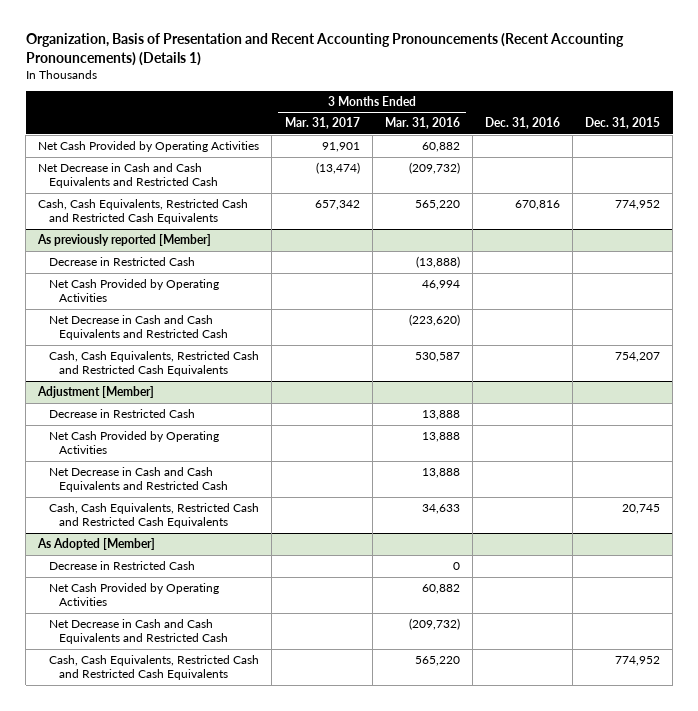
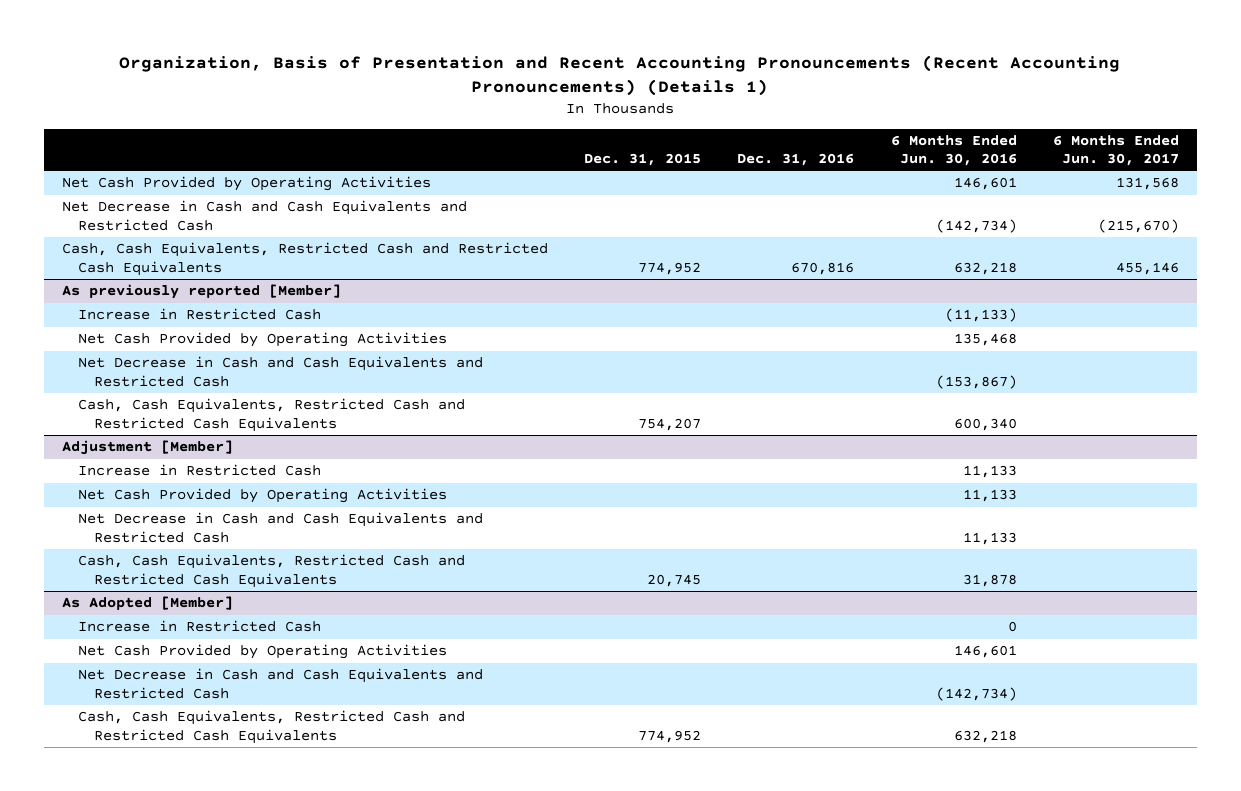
- | 3 Months Ended Mar. 31, 2017 | 3 Months Ended Mar. 31, 2016 | Dec. 31, 2016 | Dec. 31, 2015
+ | Dec. 31, 2015 | Dec. 31, 2016 | 6 Months Ended Jun. 30, 2016 | 6 Months Ended Jun. 30, 2017
@ As previously reported [Member]
- Decrease in Restricted Cash | | (13,888) | |
+ Increase in Restricted Cash | | | (11,133) |
@ Adjustment [Member]
- Decrease in Restricted Cash | | 13,888 | |
+ Increase in Restricted Cash | | | 11,133 |
@ As Adopted [Member]
- Decrease in Restricted Cash | | 0 | |
+ Increase in Restricted Cash | | | 0 |

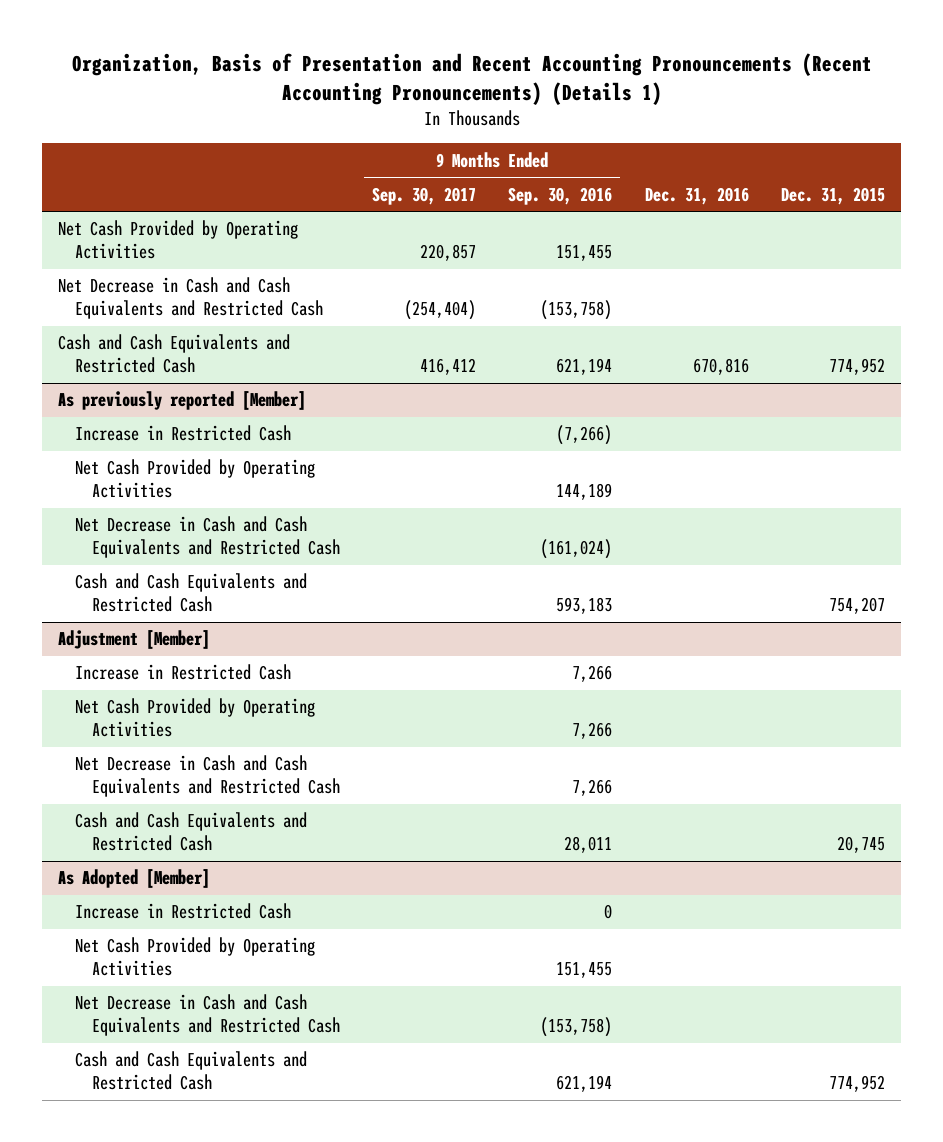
- | Dec. 31, 2015 | Dec. 31, 2016 | 6 Months Ended Jun. 30, 2016 | 6 Months Ended Jun. 30, 2017
+ | 9 Months Ended Sep. 30, 2017 | 9 Months Ended Sep. 30, 2016 | Dec. 31, 2016 | Dec. 31, 2015
- Cash, Cash Equivalents, Restricted Cash and Restricted Cash Equivalents | 774,952 | 670,816 | 632,218 | 455,146
+ Cash and Cash Equivalents and Restricted Cash | 416,412 | 621,194 | 670,816 | 774,952
@ As previously reported [Member]
- Cash, Cash Equivalents, Restricted Cash and Restricted Cash Equivalents | 754,207 | | 600,340 |
+ Cash and Cash Equivalents and Restricted Cash | | 593,183 | | 754,207
@ Adjustment [Member]
- Cash, Cash Equivalents, Restricted Cash and Restricted Cash Equivalents | 20,745 | | 31,878 |
+ Cash and Cash Equivalents and Restricted Cash | | 28,011 | | 20,745
@ As Adopted [Member]
- Cash, Cash Equivalents, Restricted Cash and Restricted Cash Equivalents | 774,952 | | 632,218 |
+ Cash and Cash Equivalents and Restricted Cash | | 621,194 | | 774,952

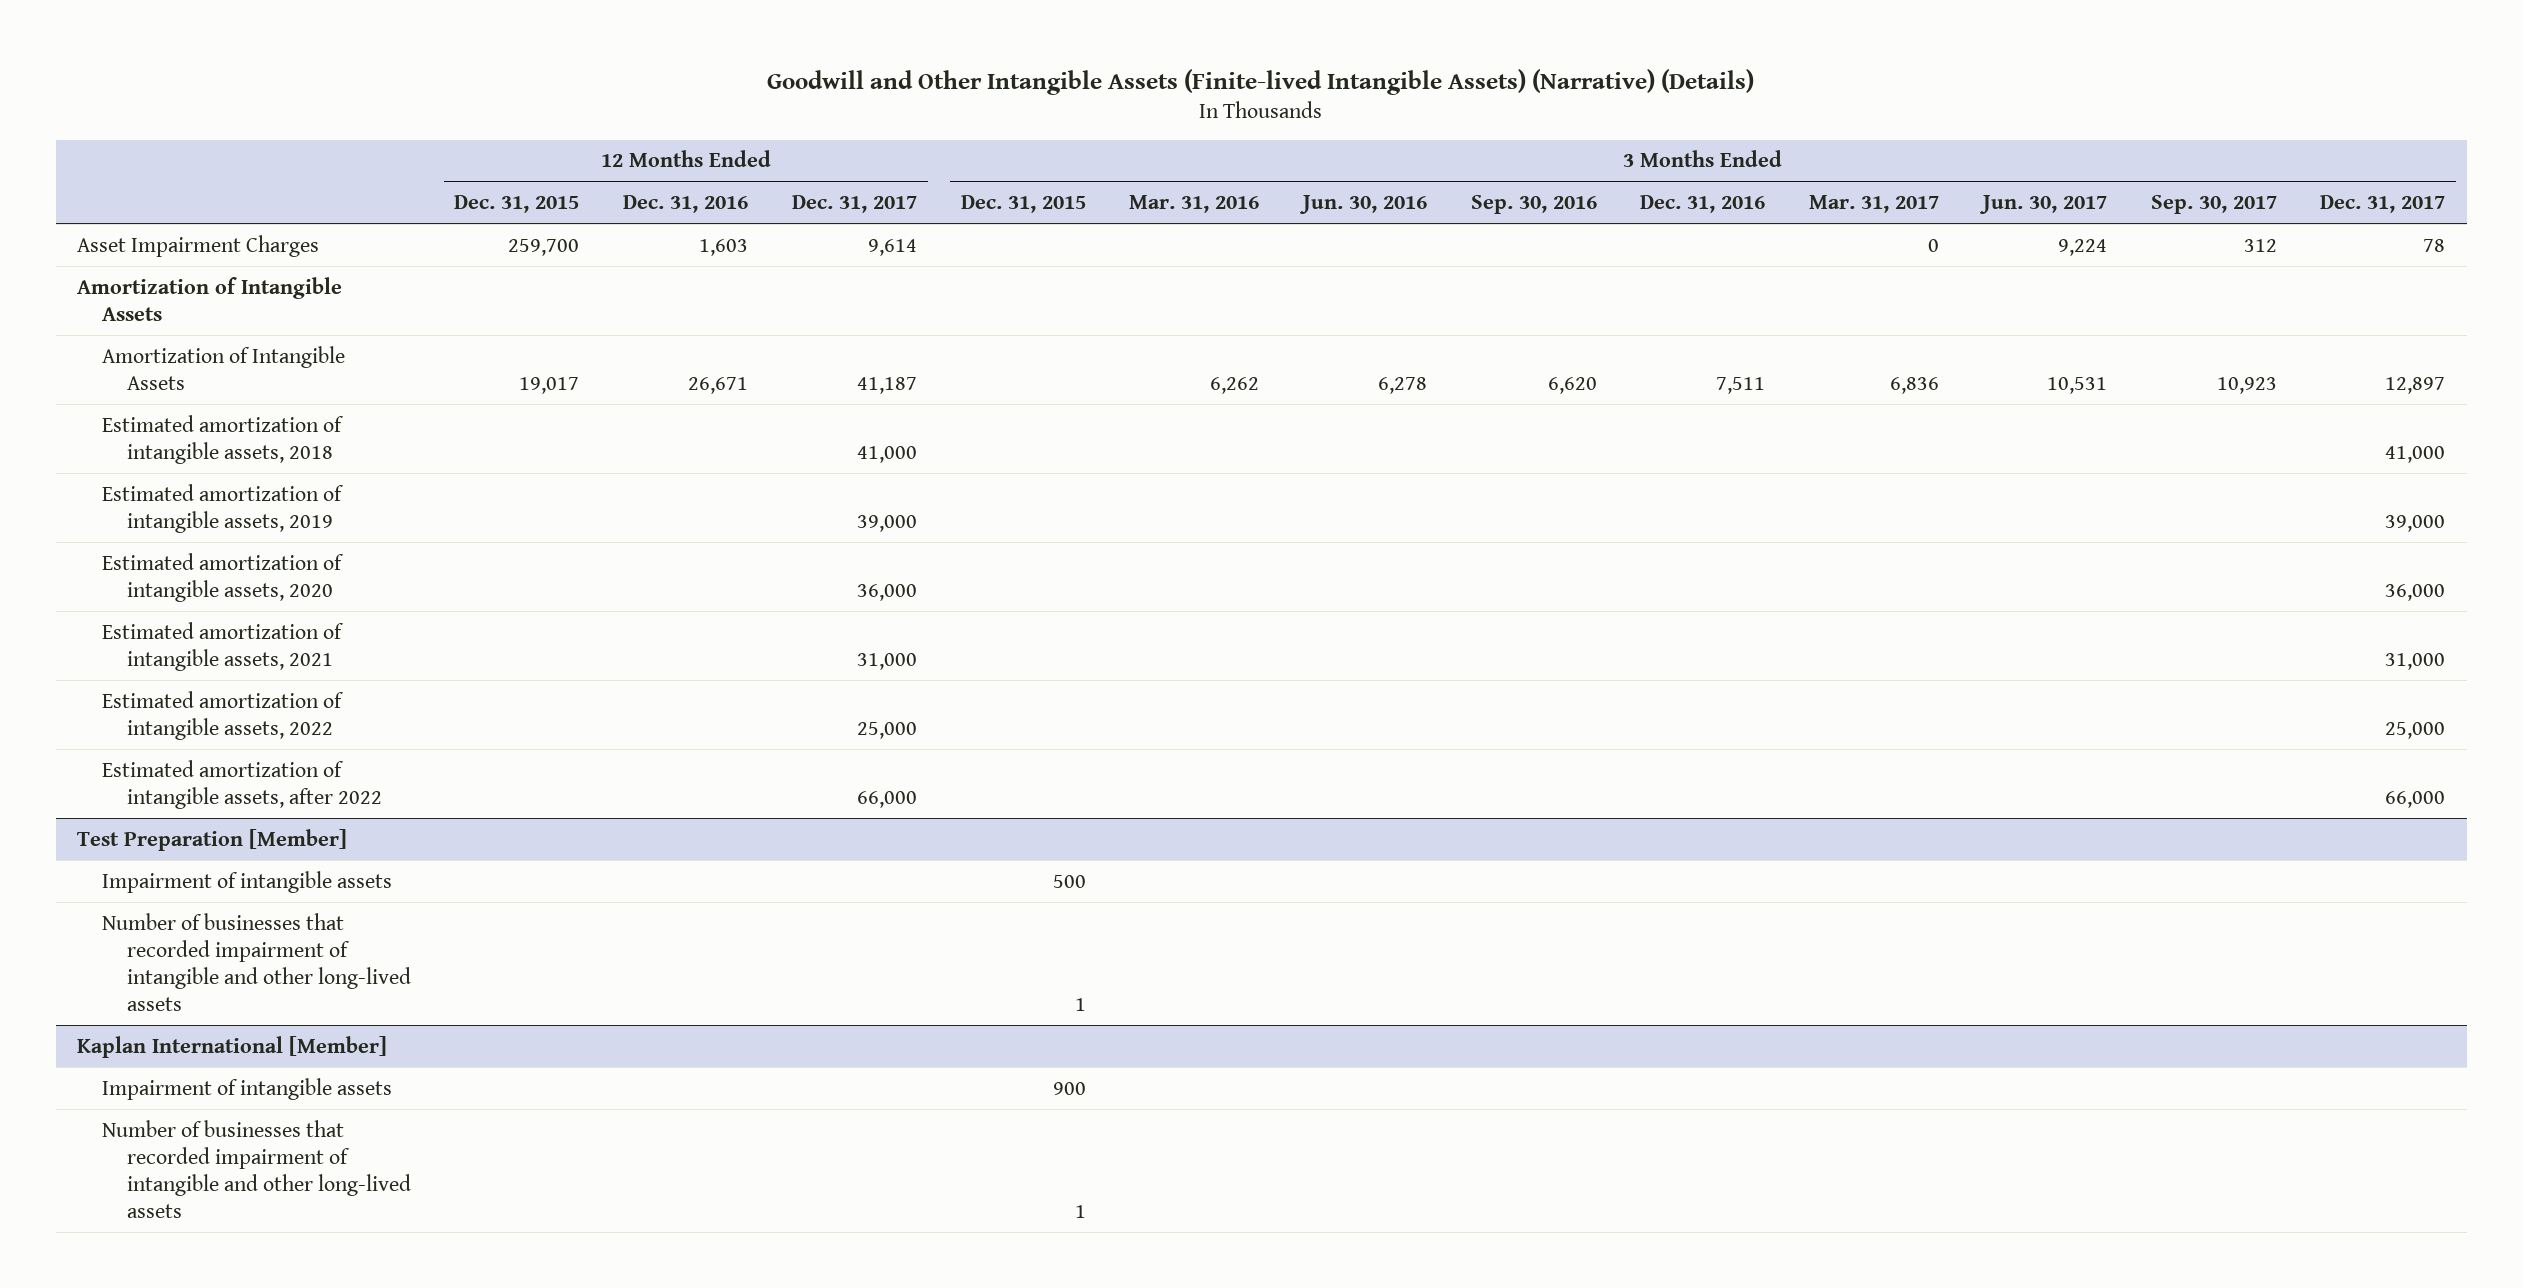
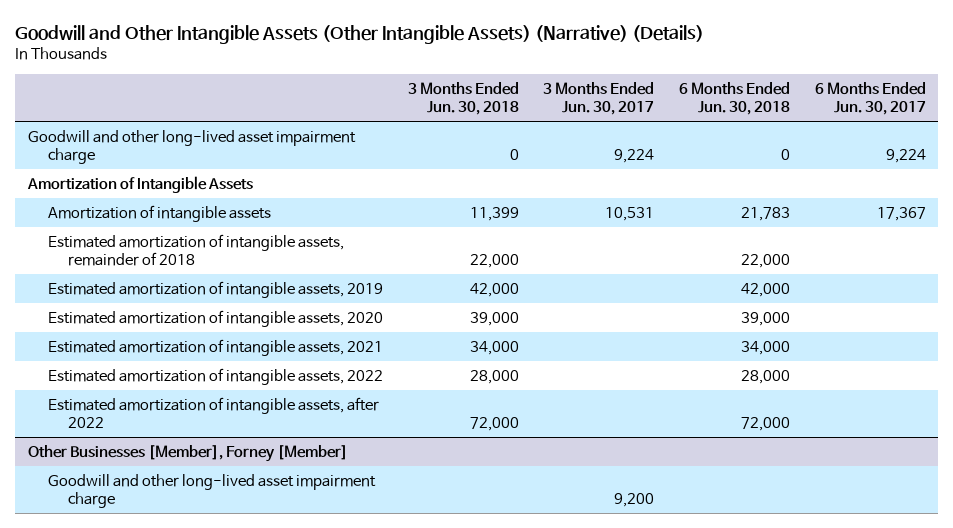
- Goodwill and Other Intangible Assets (Finite-lived Intangible Assets) (Narrative) (Details)
+ Goodwill and Other Intangible Assets (Other Intangible Assets) (Narrative) (Details)
- | 12 Months Ended Dec. 31, 2015 | 12 Months Ended Dec. 31, 2016 | 12 Months Ended Dec. 31, 2017 | 3 Months Ended Dec. 31, 2015 | 3 Months Ended Mar. 31, 2016 | 3 Months Ended Jun. 30, 2016 | 3 Months Ended Sep. 30, 2016 | 3 Months Ended Dec. 31, 2016 | 3 Months Ended Mar. 31, 2017 | 3 Months Ended Jun. 30, 2017 | 3 Months Ended Sep. 30, 2017 | 3 Months Ended Dec. 31, 2017
+ | 3 Months Ended Jun. 30, 2018 | 3 Months Ended Jun. 30, 2017 | 6 Months Ended Jun. 30, 2018 | 6 Months Ended Jun. 30, 2017
- Asset Impairment Charges | 259,700 | 1,603 | 9,614 | | | | | | 0 | 9,224 | 312 | 78
+ Goodwill and other long-lived asset impairment charge | 0 | 9,224 | 0 | 9,224
- Amortization of Intangible Assets | 19,017 | 26,671 | 41,187 | | 6,262 | 6,278 | 6,620 | 7,511 | 6,836 | 10,531 | 10,923 | 12,897
- Estimated amortization of intangible assets, 2018 | | | 41,000 | | | | | | | | | 41,000
+ Amortization of intangible assets | 11,399 | 10,531 | 21,783 | 17,367
+ Estimated amortization of intangible assets, remainder of 2018 | 22,000 | | 22,000 |
- Test Preparation [Member]
- Impairment of intangible assets | | | | 500 | | | | | | | |
- Number of businesses that recorded impairment of intangible and other long-lived assets | | | | 1 | | | | | | | |
- Kaplan International [Member]
- Impairment of intangible assets | | | | 900 | | | | | | | |
- Number of businesses that recorded impairment of intangible and other long-lived assets | | | | 1 | | | | | | | |
+ Other Businesses [Member], Forney [Member]
+ Goodwill and other long-lived asset impairment charge | | 9,200 | |

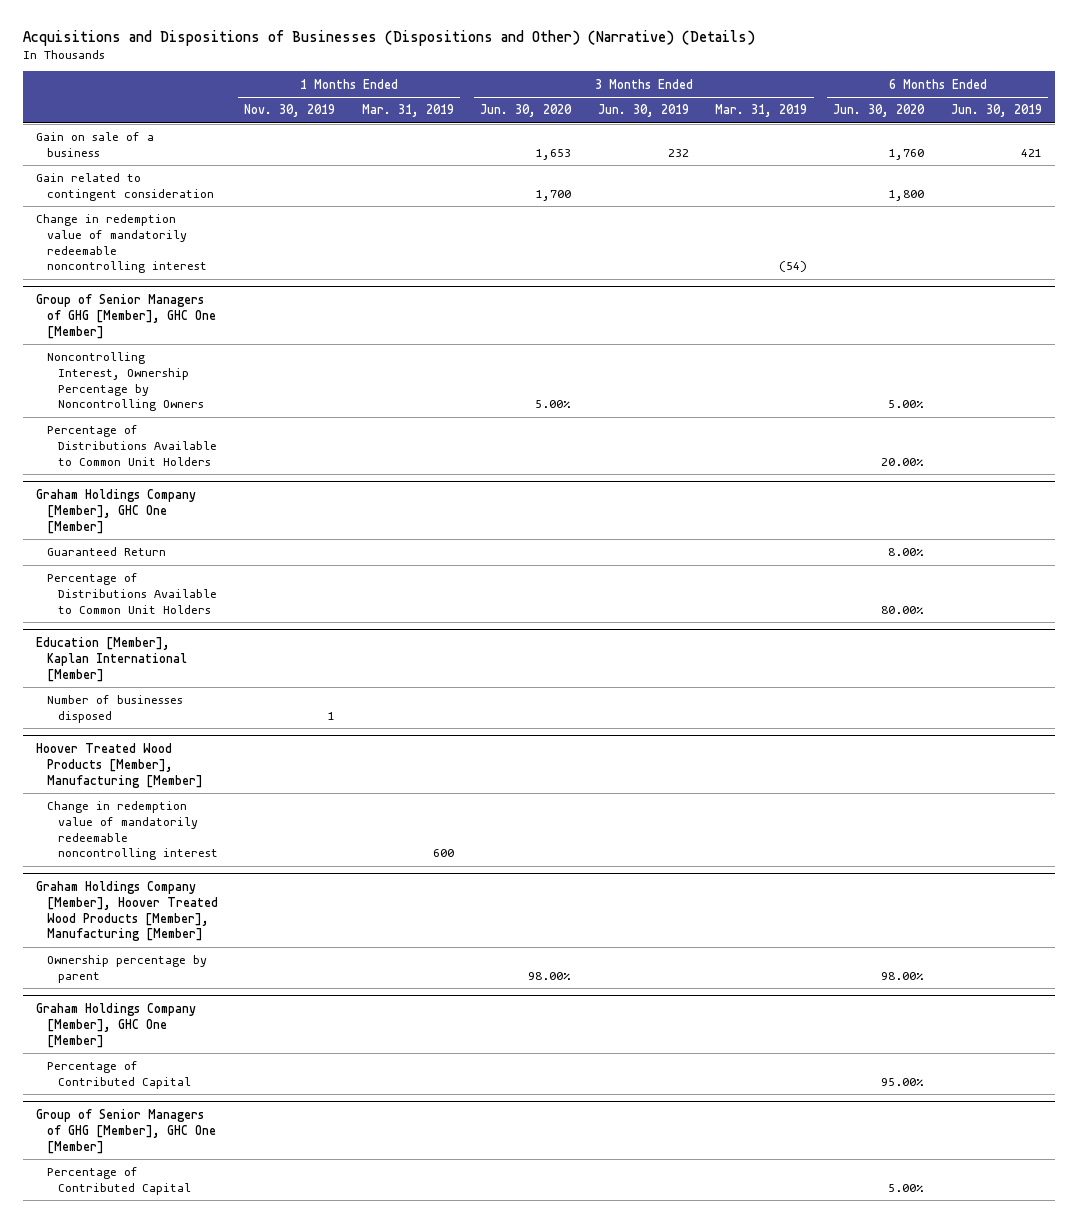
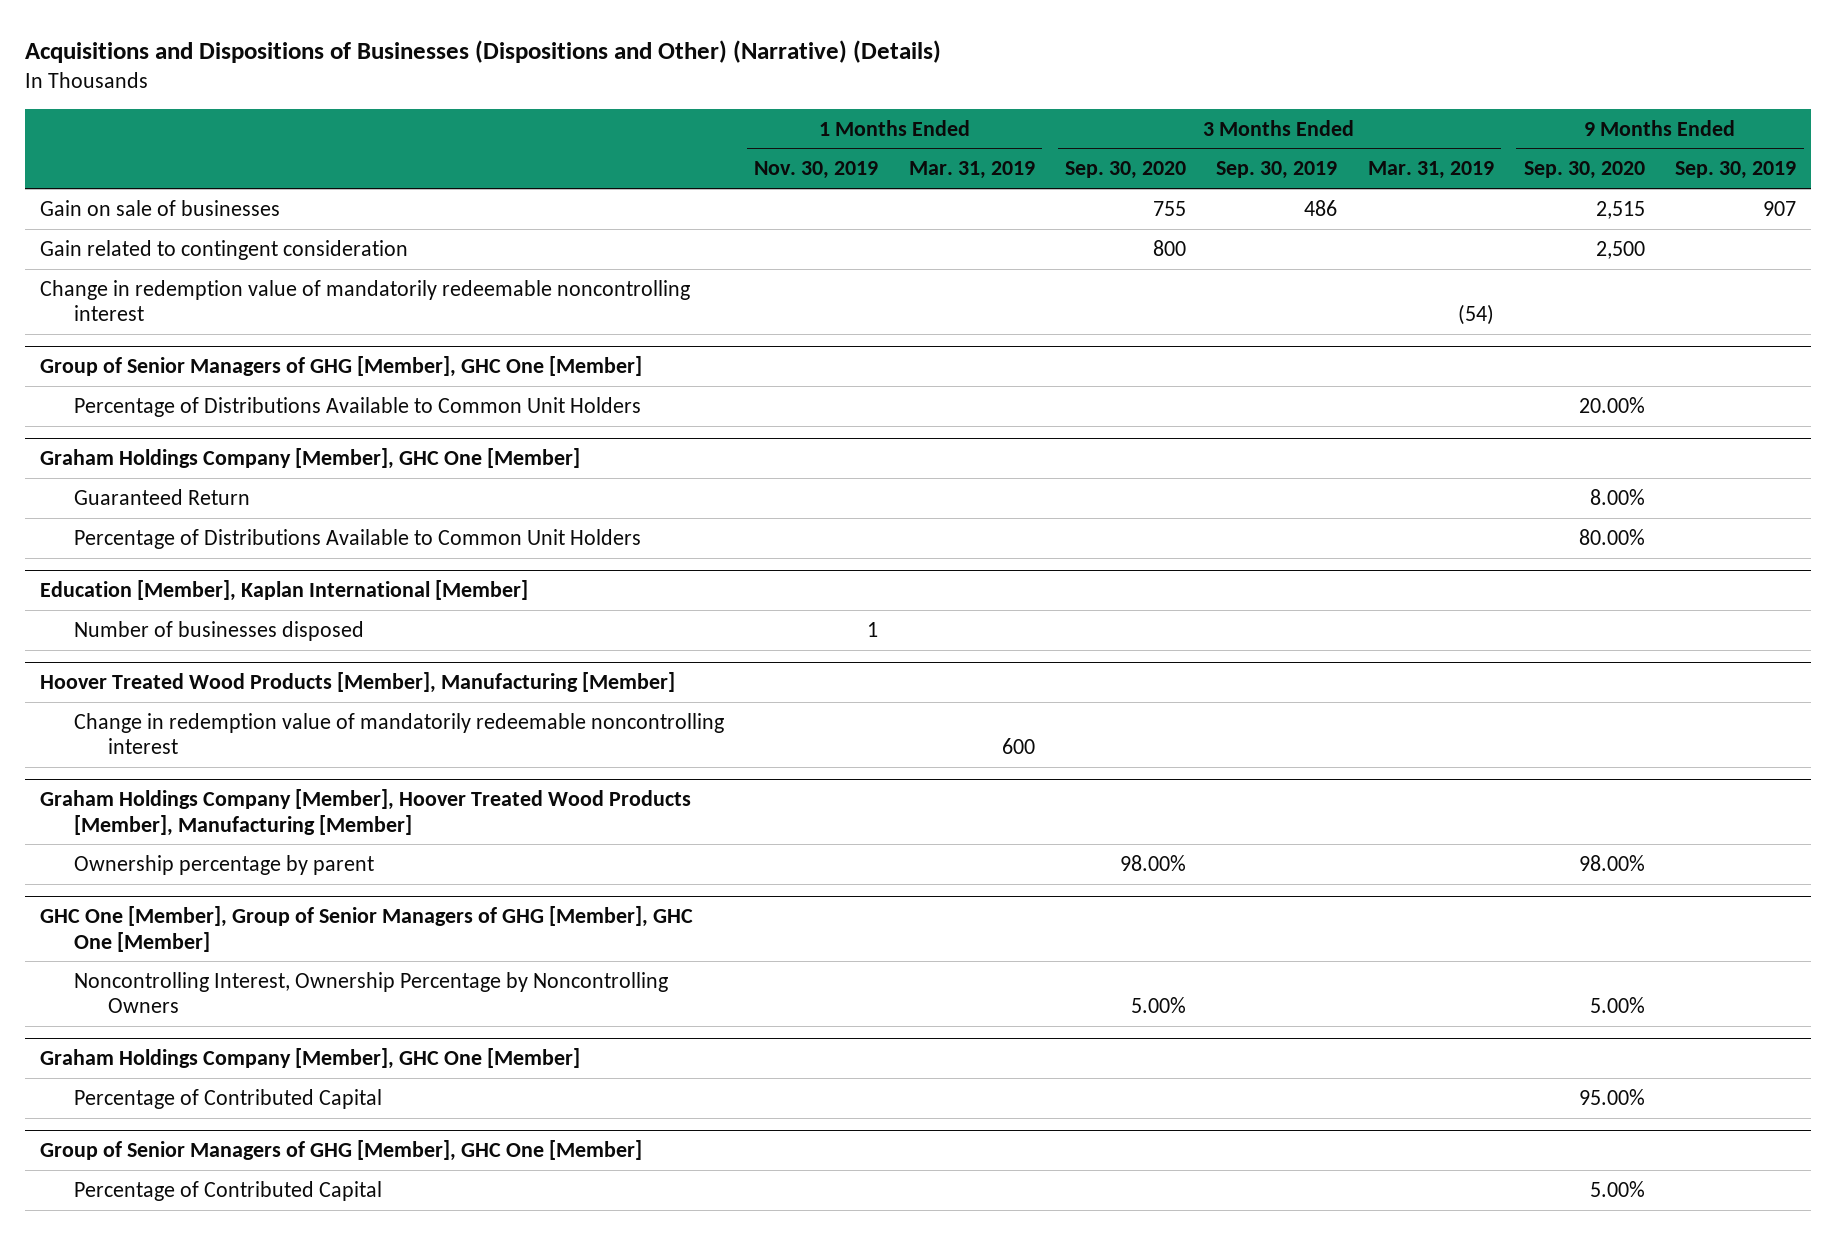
- | 1 Months Ended Nov. 30, 2019 | 1 Months Ended Mar. 31, 2019 | 3 Months Ended Jun. 30, 2020 | 3 Months Ended Jun. 30, 2019 | 3 Months Ended Mar. 31, 2019 | 6 Months Ended Jun. 30, 2020 | 6 Months Ended Jun. 30, 2019
+ | 1 Months Ended Nov. 30, 2019 | 1 Months Ended Mar. 31, 2019 | 3 Months Ended Sep. 30, 2020 | 3 Months Ended Sep. 30, 2019 | 3 Months Ended Mar. 31, 2019 | 9 Months Ended Sep. 30, 2020 | 9 Months Ended Sep. 30, 2019
- Gain on sale of a business | | | 1,653 | 232 | | 1,760 | 421
+ Gain on sale of businesses | | | 755 | 486 | | 2,515 | 907
@ Group of Senior Managers of GHG [Member], GHC One [Member]
- Noncontrolling Interest, Ownership Percentage by Noncontrolling Owners | | | 5.00% | | | 5.00% |
+ GHC One [Member], Group of Senior Managers of GHG [Member], GHC One [Member]
+ Noncontrolling Interest, Ownership Percentage by Noncontrolling Owners | | | 5.00% | | | 5.00% |

